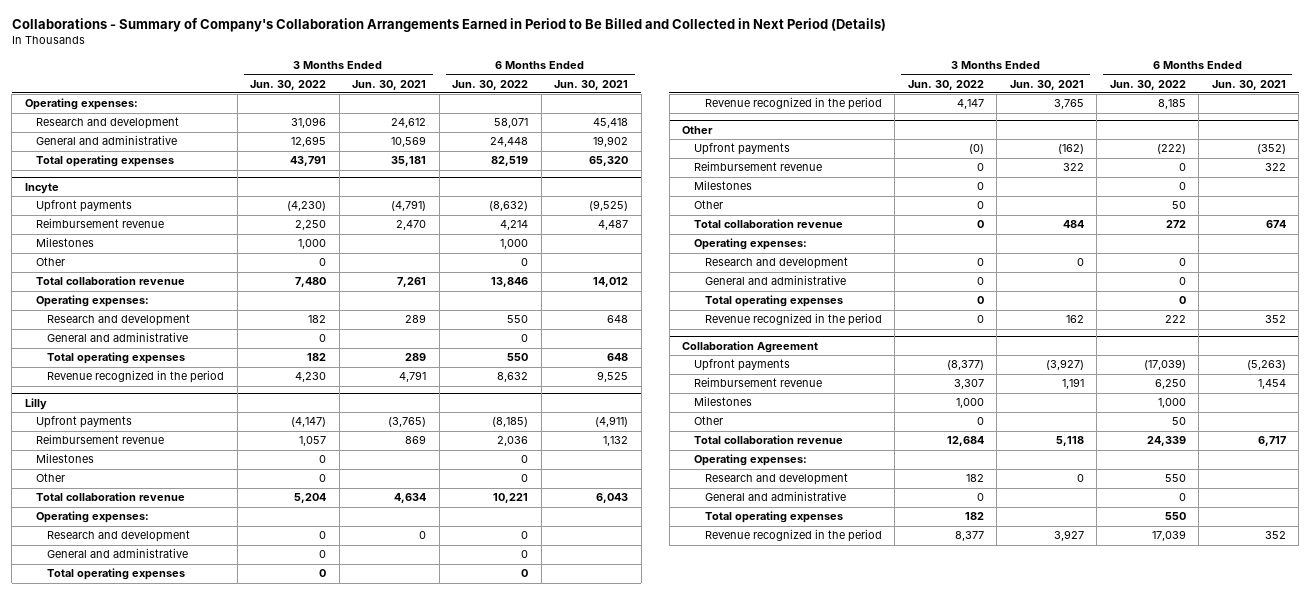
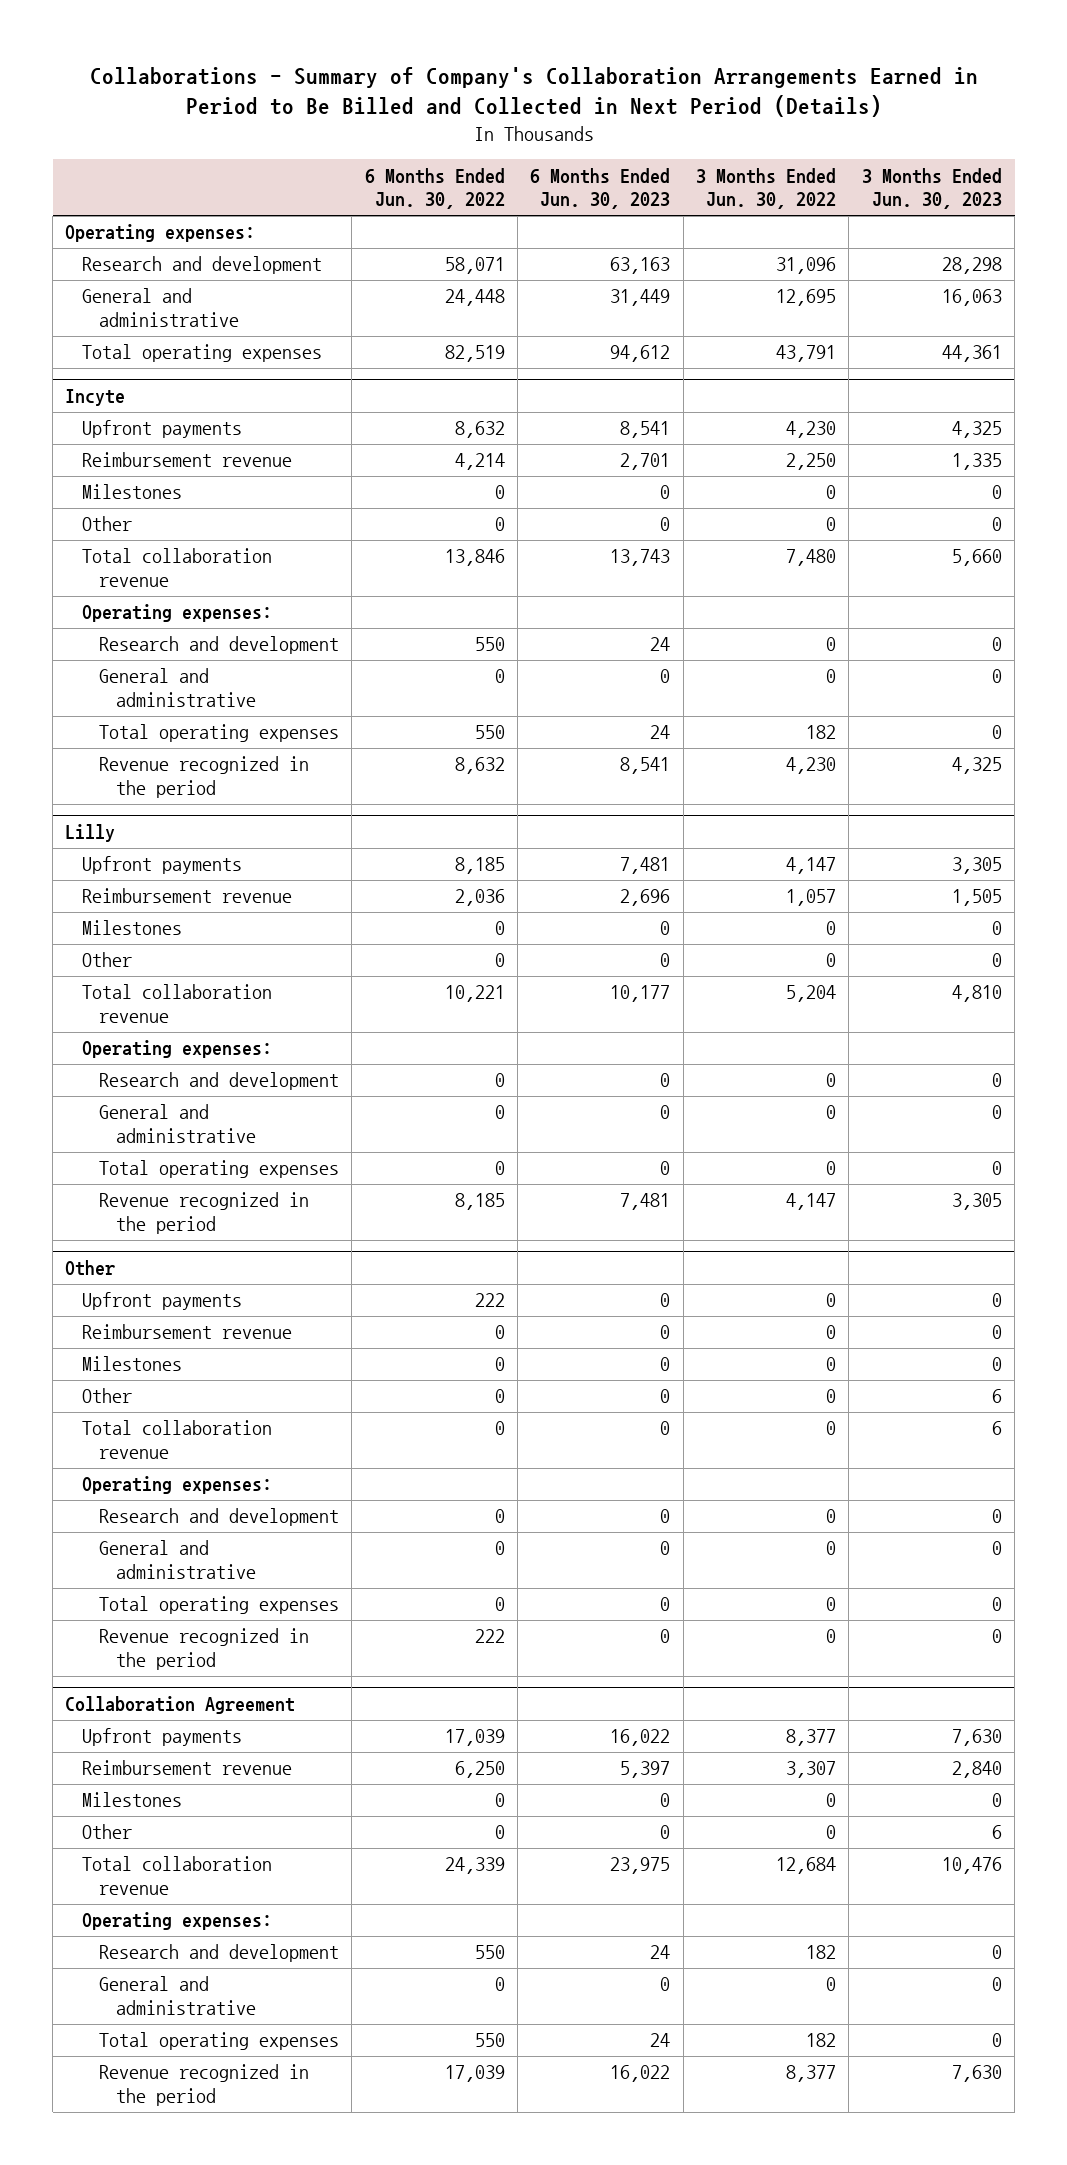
- | 3 Months Ended Jun. 30, 2022 | 3 Months Ended Jun. 30, 2021 | 6 Months Ended Jun. 30, 2022 | 6 Months Ended Jun. 30, 2021
+ | 6 Months Ended Jun. 30, 2022 | 6 Months Ended Jun. 30, 2023 | 3 Months Ended Jun. 30, 2022 | 3 Months Ended Jun. 30, 2023
@ Incyte
- Upfront payments | (4,230) | (4,791) | (8,632) | (9,525)
+ Upfront payments | 8,632 | 8,541 | 4,230 | 4,325
- Milestones | 1,000 | | 1,000 |
+ Milestones | 0 | 0 | 0 | 0
- Research and development | 182 | 289 | 550 | 648
+ Research and development | 550 | 24 | 0 | 0
@ Lilly
- Upfront payments | (4,147) | (3,765) | (8,185) | (4,911)
+ Upfront payments | 8,185 | 7,481 | 4,147 | 3,305
@ Other
- Upfront payments | (0) | (162) | (222) | (352)
+ Upfront payments | 222 | 0 | 0 | 0
- Other | 0 | | 50 |
- Total collaboration revenue | 0 | 484 | 272 | 674
+ Other | 0 | 0 | 0 | 6
+ Total collaboration revenue | 0 | 0 | 0 | 6
@ Collaboration Agreement
- Upfront payments | (8,377) | (3,927) | (17,039) | (5,263)
+ Upfront payments | 17,039 | 16,022 | 8,377 | 7,630
- Milestones | 1,000 | | 1,000 |
- Other | 0 | | 50 |
+ Milestones | 0 | 0 | 0 | 0
+ Other | 0 | 0 | 0 | 6

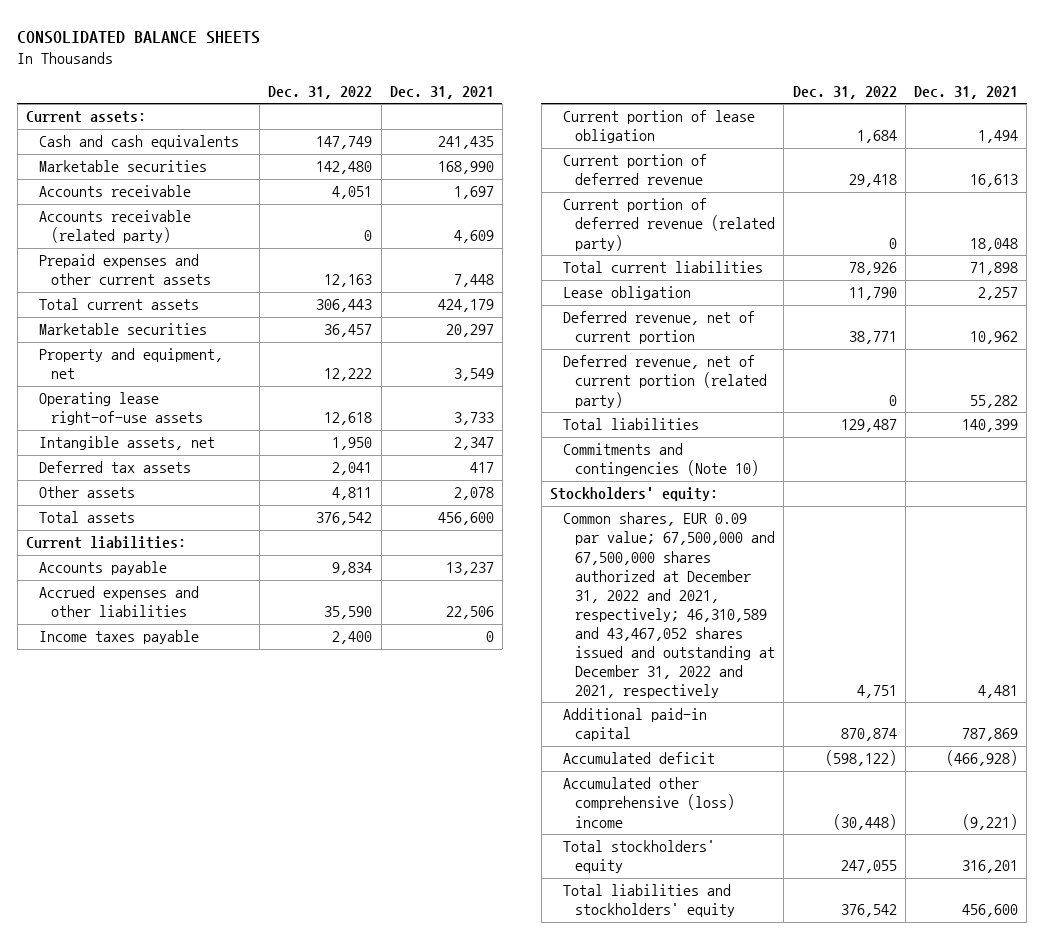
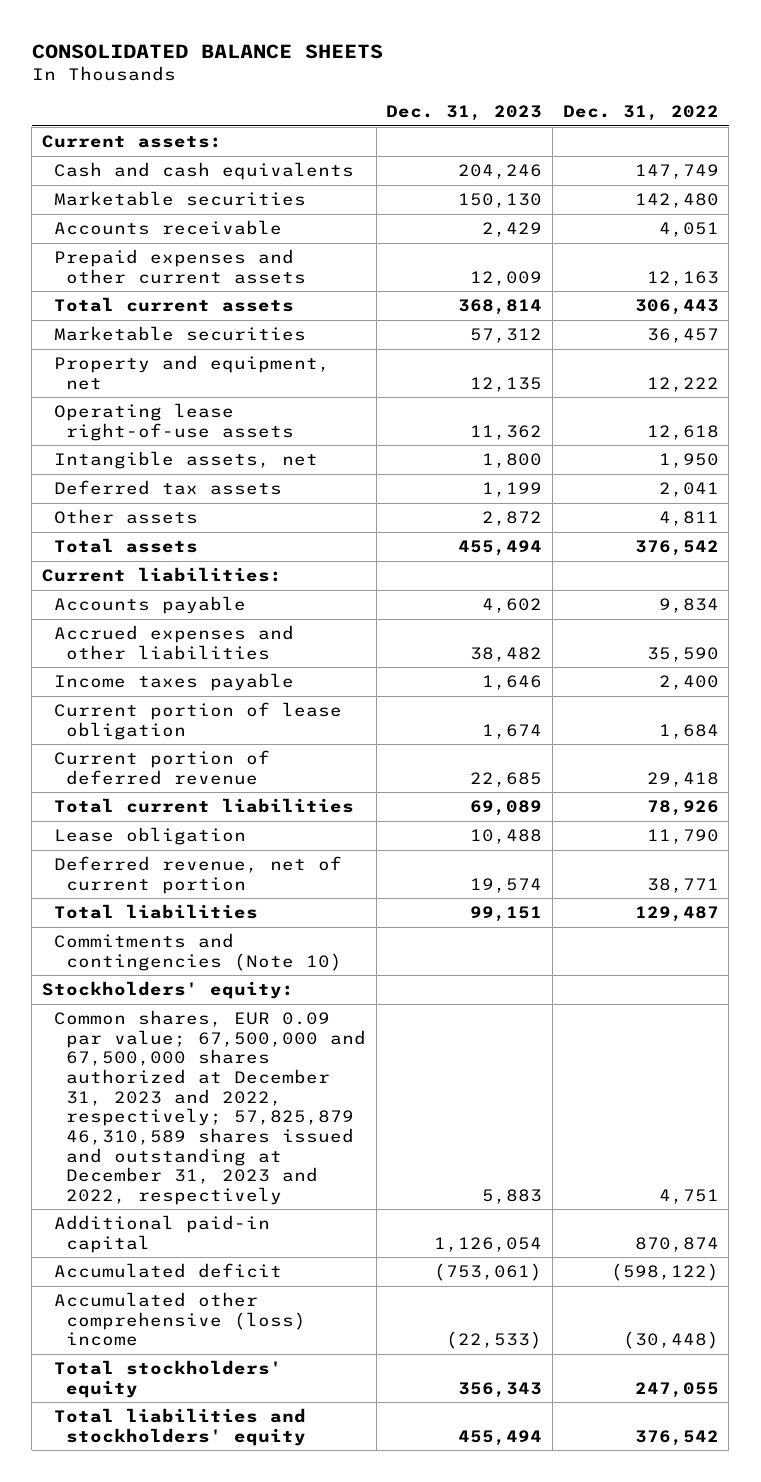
- | Dec. 31, 2022 | Dec. 31, 2021
+ | Dec. 31, 2023 | Dec. 31, 2022
- Accounts receivable (related party) | 0 | 4,609
- Current portion of deferred revenue (related party) | 0 | 18,048
- Deferred revenue, net of current portion (related party) | 0 | 55,282
- Common shares, EUR 0.09 par value; 67,500,000 and 67,500,000 shares authorized at December 31, 2022 and 2021, respectively; 46,310,589 and 43,467,052 shares issued and outstanding at December 31, 2022 and 2021, respectively | 4,751 | 4,481
+ Common shares, EUR 0.09 par value; 67,500,000 and 67,500,000 shares authorized at December 31, 2023 and 2022, respectively; 57,825,879 46,310,589 shares issued and outstanding at December 31, 2023 and 2022, respectively | 5,883 | 4,751

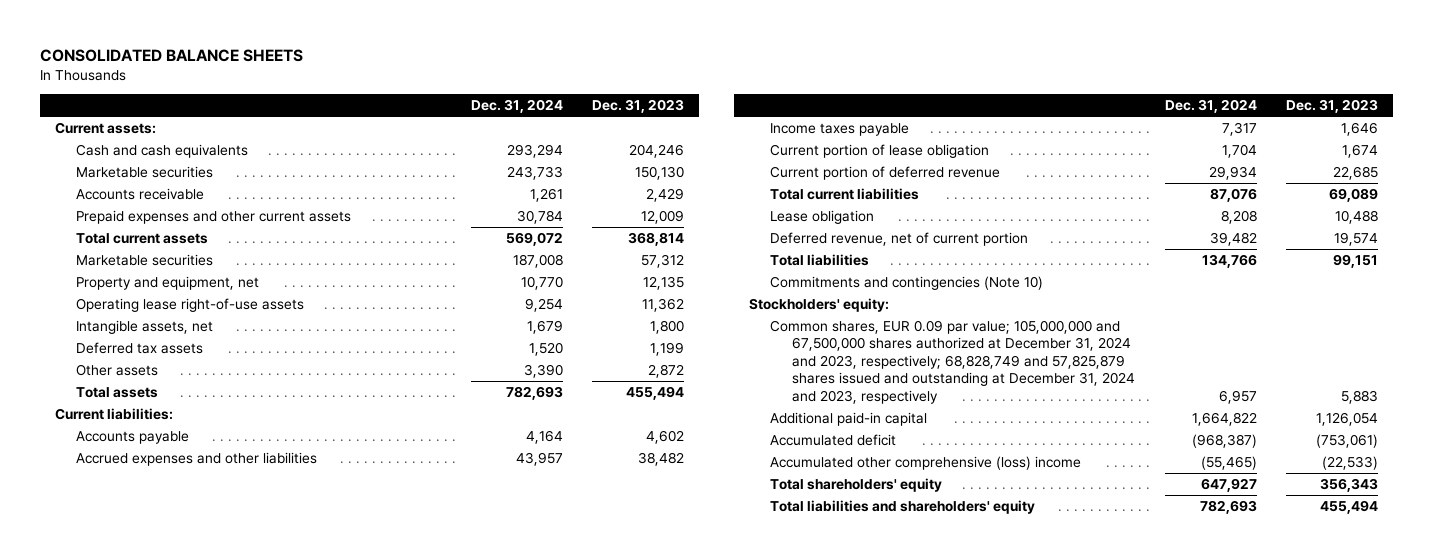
- | Dec. 31, 2023 | Dec. 31, 2022
+ | Dec. 31, 2024 | Dec. 31, 2023
- Common shares, EUR 0.09 par value; 67,500,000 and 67,500,000 shares authorized at December 31, 2023 and 2022, respectively; 57,825,879 46,310,589 shares issued and outstanding at December 31, 2023 and 2022, respectively | 5,883 | 4,751
+ Common shares, EUR 0.09 par value; 105,000,000 and 67,500,000 shares authorized at December 31, 2024 and 2023, respectively; 68,828,749 and 57,825,879 shares issued and outstanding at December 31, 2024 and 2023, respectively | 6,957 | 5,883
- Total stockholders' equity | 356,343 | 247,055
- Total liabilities and stockholders' equity | 455,494 | 376,542
+ Total shareholders' equity | 647,927 | 356,343
+ Total liabilities and shareholders' equity | 782,693 | 455,494

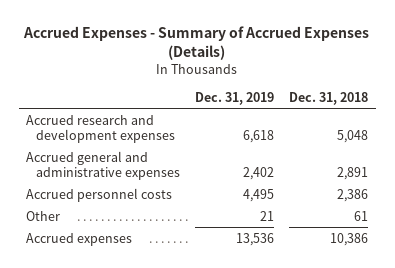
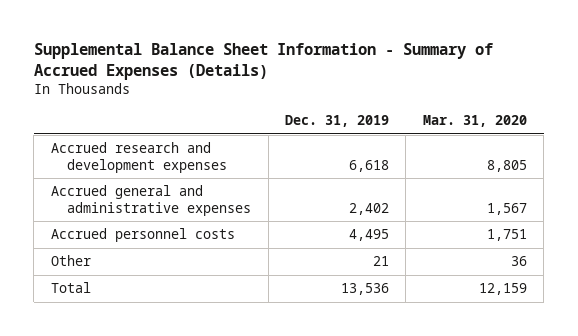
- Accrued Expenses - Summary of Accrued Expenses (Details)
+ Supplemental Balance Sheet Information - Summary of Accrued Expenses (Details)
- | Dec. 31, 2019 | Dec. 31, 2018
+ | Dec. 31, 2019 | Mar. 31, 2020
- Accrued expenses | 13,536 | 10,386
+ Total | 13,536 | 12,159

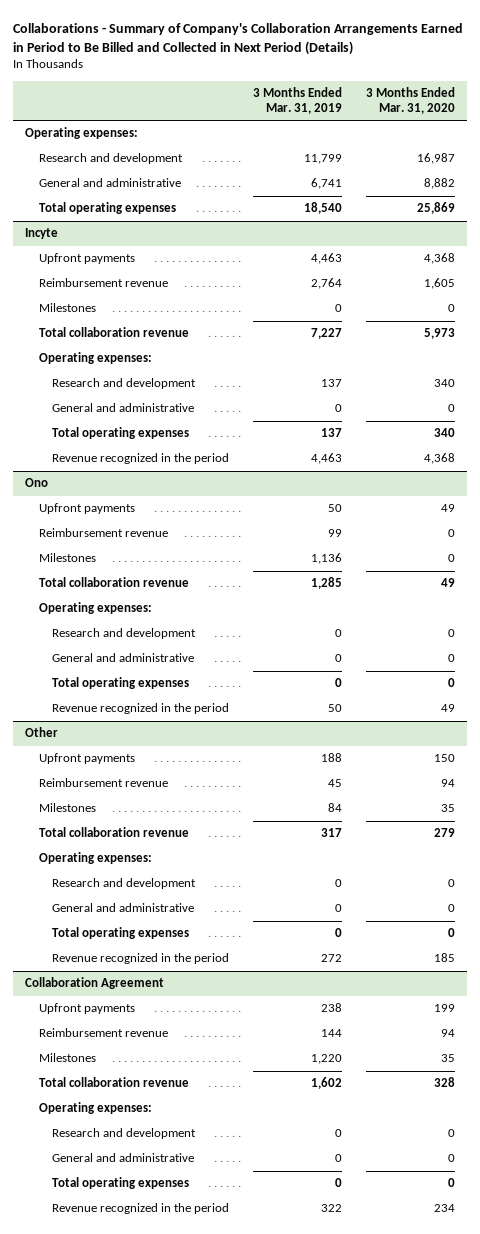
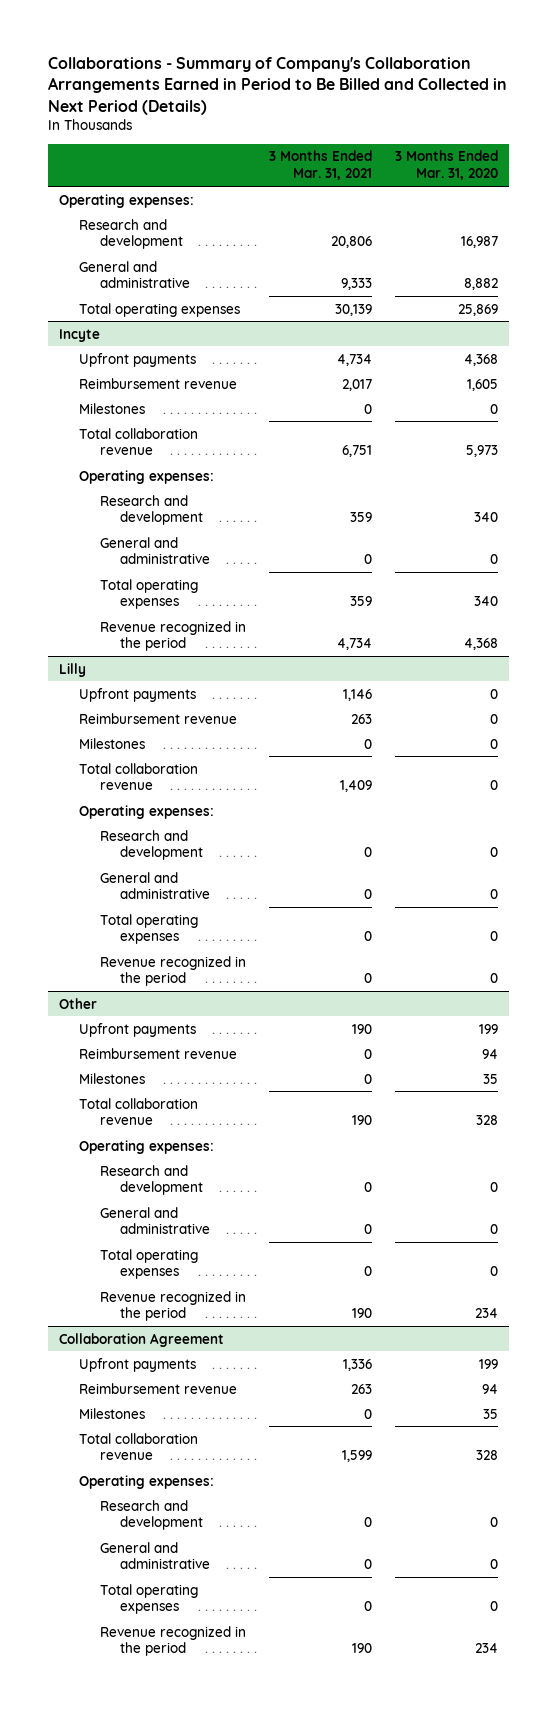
- | 3 Months Ended Mar. 31, 2019 | 3 Months Ended Mar. 31, 2020
+ | 3 Months Ended Mar. 31, 2021 | 3 Months Ended Mar. 31, 2020
- Ono
- Upfront payments | 50 | 49
+ Lilly
+ Upfront payments | 1,146 | 0
- Total collaboration revenue | 1,285 | 49
+ Total collaboration revenue | 1,409 | 0
- Revenue recognized in the period | 50 | 49
+ Revenue recognized in the period | 0 | 0
@ Other
- Upfront payments | 188 | 150
+ Upfront payments | 190 | 199
- Total collaboration revenue | 317 | 279
+ Total collaboration revenue | 190 | 328
- Revenue recognized in the period | 272 | 185
+ Revenue recognized in the period | 190 | 234

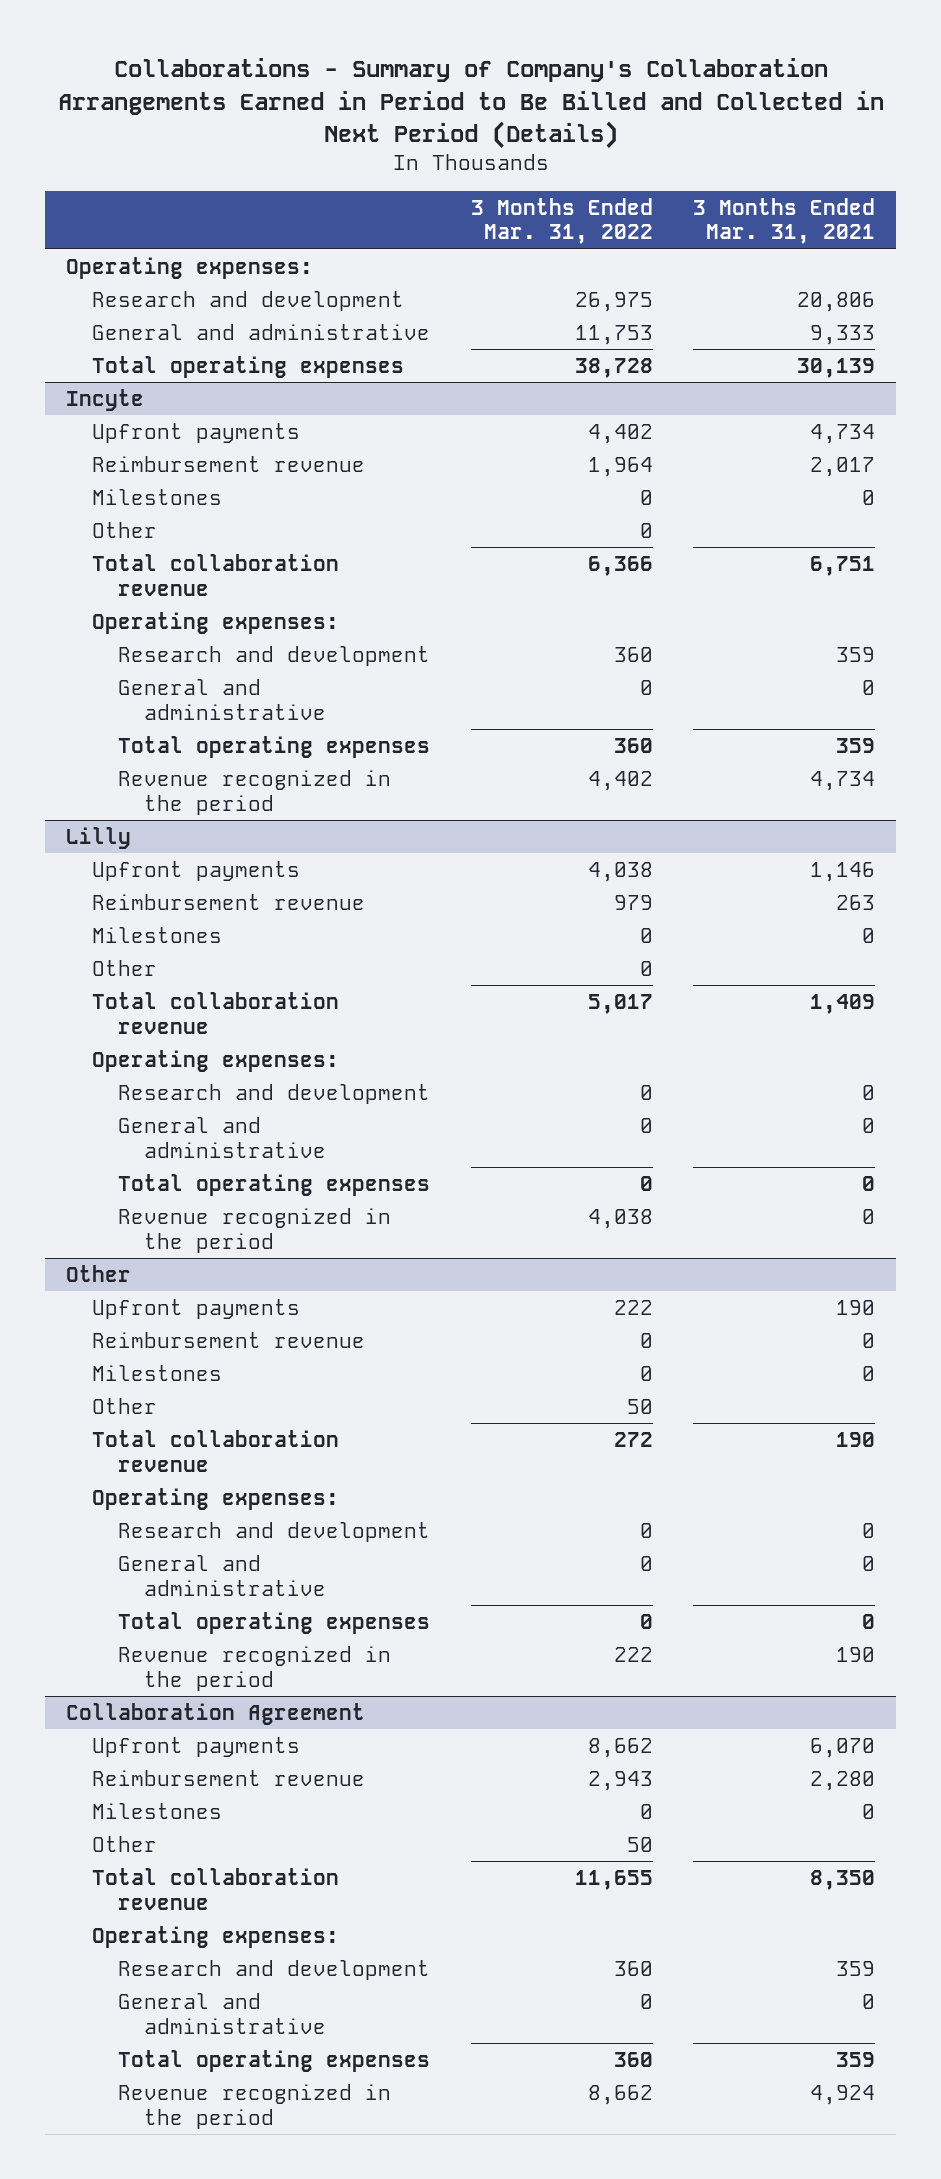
- | 3 Months Ended Mar. 31, 2021 | 3 Months Ended Mar. 31, 2020
+ | 3 Months Ended Mar. 31, 2022 | 3 Months Ended Mar. 31, 2021
@ Incyte
+ Other | 0 |
@ Lilly
+ Other | 0 |
@ Other
+ Other | 50 |
@ Collaboration Agreement
- Upfront payments | 1,336 | 199
- Reimbursement revenue | 263 | 94
+ Upfront payments | 8,662 | 6,070
+ Reimbursement revenue | 2,943 | 2,280
- Total collaboration revenue | 1,599 | 328
+ Other | 50 |
+ Total collaboration revenue | 11,655 | 8,350
- Research and development | 0 | 0
+ Research and development | 360 | 359
- Total operating expenses | 0 | 0
- Revenue recognized in the period | 190 | 234
+ Total operating expenses | 360 | 359
+ Revenue recognized in the period | 8,662 | 4,924

